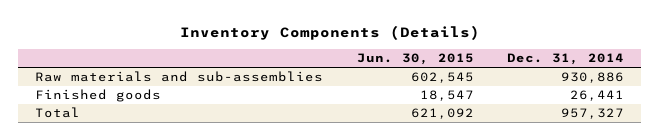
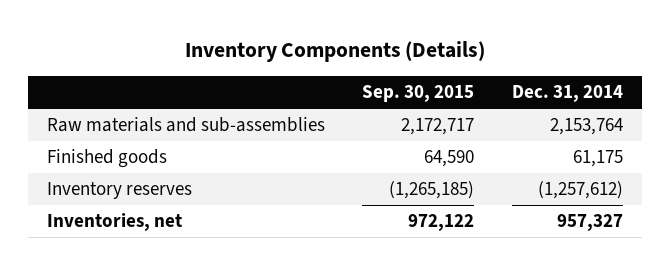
- | Jun. 30, 2015 | Dec. 31, 2014
+ | Sep. 30, 2015 | Dec. 31, 2014
- Raw materials and sub-assemblies | 602,545 | 930,886
- Finished goods | 18,547 | 26,441
- Total | 621,092 | 957,327
+ Raw materials and sub-assemblies | 2,172,717 | 2,153,764
+ Finished goods | 64,590 | 61,175
+ Inventory reserves | (1,265,185) | (1,257,612)
+ Inventories, net | 972,122 | 957,327

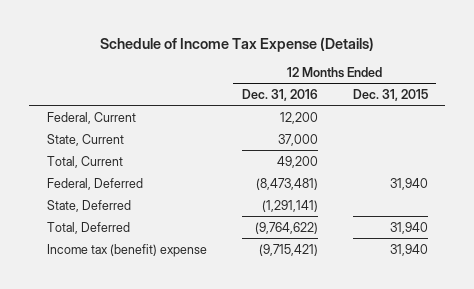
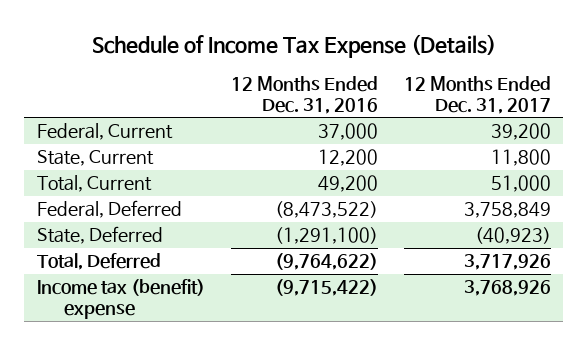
- | 12 Months Ended Dec. 31, 2016 | 12 Months Ended Dec. 31, 2015
+ | 12 Months Ended Dec. 31, 2016 | 12 Months Ended Dec. 31, 2017
- Federal, Current | 12,200 |
- State, Current | 37,000 |
+ Federal, Current | 37,000 | 39,200
+ State, Current | 12,200 | 11,800
- Federal, Deferred | (8,473,481) | 31,940
- State, Deferred | (1,291,141) |
+ Federal, Deferred | (8,473,522) | 3,758,849
+ State, Deferred | (1,291,100) | (40,923)
- Income tax (benefit) expense | (9,715,421) | 31,940
+ Income tax (benefit) expense | (9,715,422) | 3,768,926

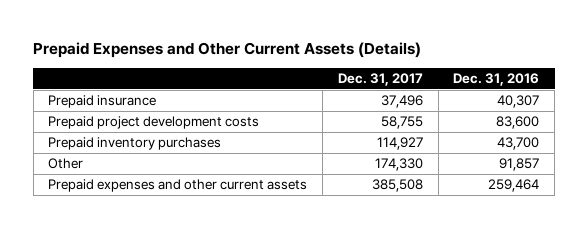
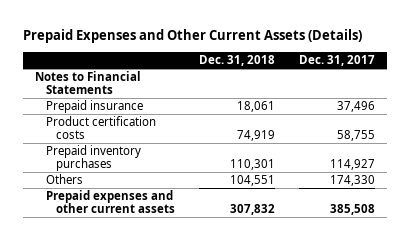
- | Dec. 31, 2017 | Dec. 31, 2016
+ | Dec. 31, 2018 | Dec. 31, 2017
+ Notes to Financial Statements
- Prepaid project development costs | 58,755 | 83,600
+ Product certification costs | 74,919 | 58,755
- Other | 174,330 | 91,857
+ Others | 104,551 | 174,330

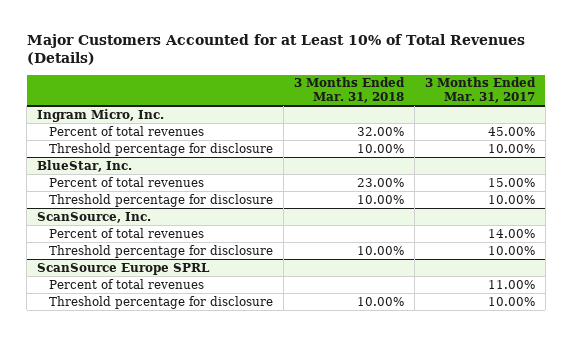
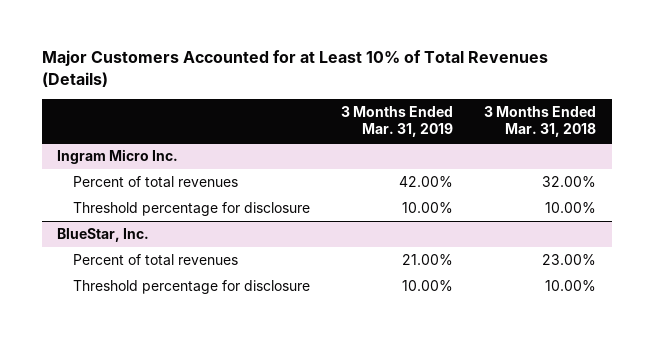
- | 3 Months Ended Mar. 31, 2018 | 3 Months Ended Mar. 31, 2017
+ | 3 Months Ended Mar. 31, 2019 | 3 Months Ended Mar. 31, 2018
- Ingram Micro, Inc.
+ Ingram Micro Inc.
- ScanSource, Inc.
- Percent of total revenues | | 14.00%
- Threshold percentage for disclosure | 10.00% | 10.00%
- ScanSource Europe SPRL
- Percent of total revenues | | 11.00%
- Threshold percentage for disclosure | 10.00% | 10.00%

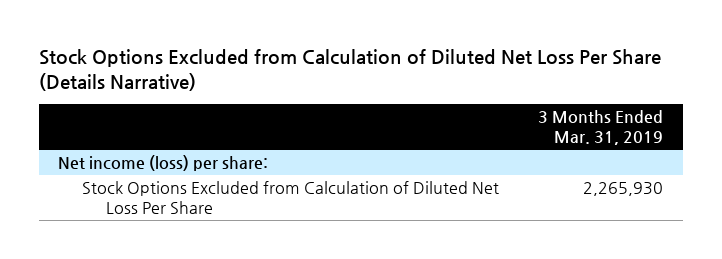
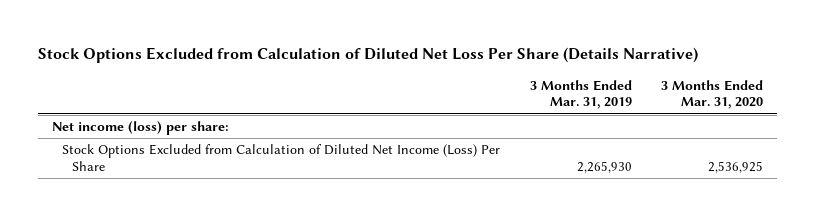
- | 3 Months Ended Mar. 31, 2019
+ | 3 Months Ended Mar. 31, 2019 | 3 Months Ended Mar. 31, 2020
- Stock Options Excluded from Calculation of Diluted Net Loss Per Share | 2,265,930
+ Stock Options Excluded from Calculation of Diluted Net Income (Loss) Per Share | 2,265,930 | 2,536,925

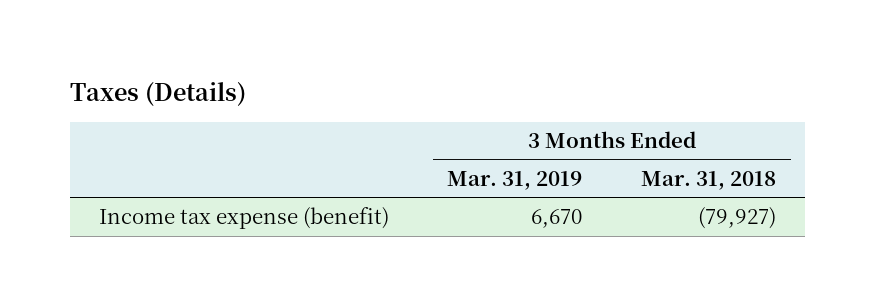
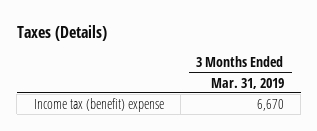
- | 3 Months Ended Mar. 31, 2019 | 3 Months Ended Mar. 31, 2018
+ | 3 Months Ended Mar. 31, 2019
- Income tax expense (benefit) | 6,670 | (79,927)
+ Income tax (benefit) expense | 6,670

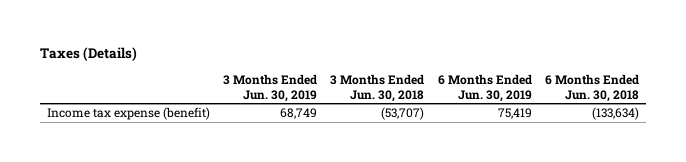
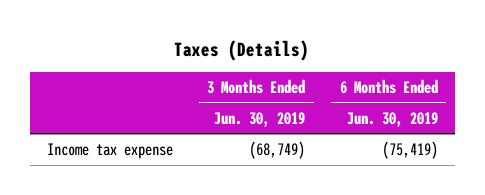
- | 3 Months Ended Jun. 30, 2019 | 3 Months Ended Jun. 30, 2018 | 6 Months Ended Jun. 30, 2019 | 6 Months Ended Jun. 30, 2018
+ | 3 Months Ended Jun. 30, 2019 | 6 Months Ended Jun. 30, 2019
- Income tax expense (benefit) | 68,749 | (53,707) | 75,419 | (133,634)
+ Income tax expense | (68,749) | (75,419)

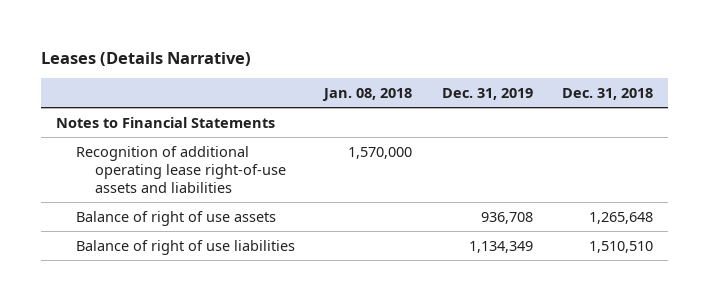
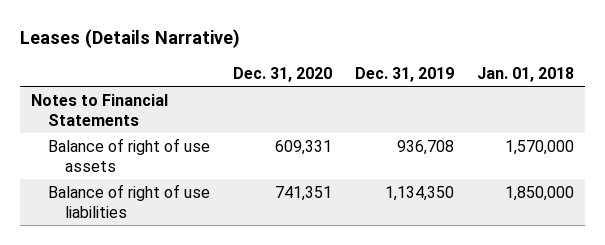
- | Jan. 08, 2018 | Dec. 31, 2019 | Dec. 31, 2018
+ | Dec. 31, 2020 | Dec. 31, 2019 | Jan. 01, 2018
- Recognition of additional operating lease right-of-use assets and liabilities | 1,570,000 | |
- Balance of right of use liabilities | | 1,134,349 | 1,510,510
+ Balance of right of use liabilities | 741,351 | 1,134,350 | 1,850,000

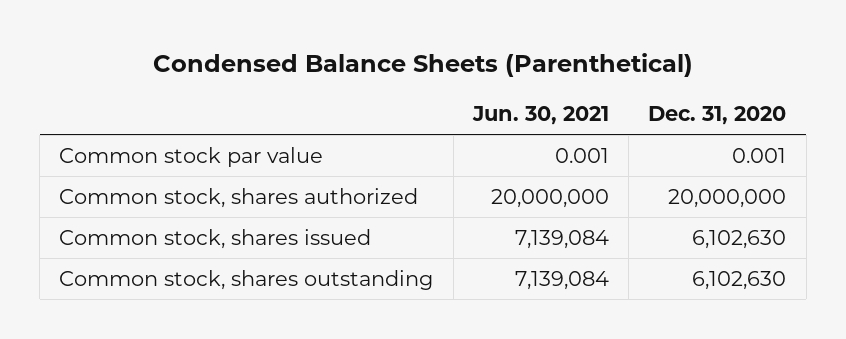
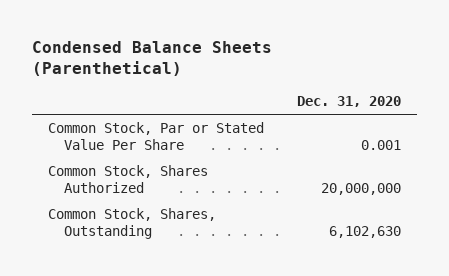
- | Jun. 30, 2021 | Dec. 31, 2020
+ | Dec. 31, 2020
- Common stock par value | 0.001 | 0.001
- Common stock, shares authorized | 20,000,000 | 20,000,000
- Common stock, shares issued | 7,139,084 | 6,102,630
- Common stock, shares outstanding | 7,139,084 | 6,102,630
+ Common Stock, Par or Stated Value Per Share | 0.001
+ Common Stock, Shares Authorized | 20,000,000
+ Common Stock, Shares, Outstanding | 6,102,630

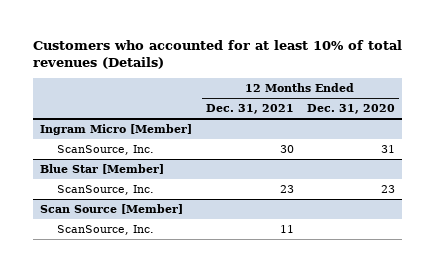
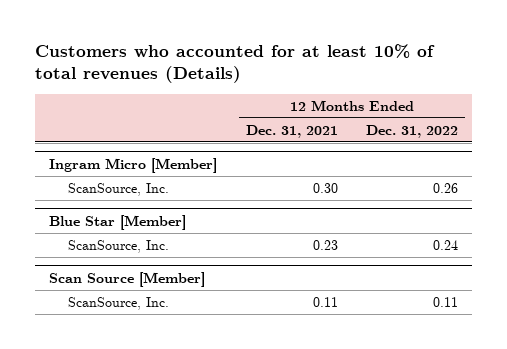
- | 12 Months Ended Dec. 31, 2021 | 12 Months Ended Dec. 31, 2020
+ | 12 Months Ended Dec. 31, 2021 | 12 Months Ended Dec. 31, 2022
@ Ingram Micro [Member]
- ScanSource, Inc. | 30 | 31
+ ScanSource, Inc. | 0.30 | 0.26
@ Blue Star [Member]
- ScanSource, Inc. | 23 | 23
+ ScanSource, Inc. | 0.23 | 0.24
@ Scan Source [Member]
- ScanSource, Inc. | 11 |
+ ScanSource, Inc. | 0.11 | 0.11

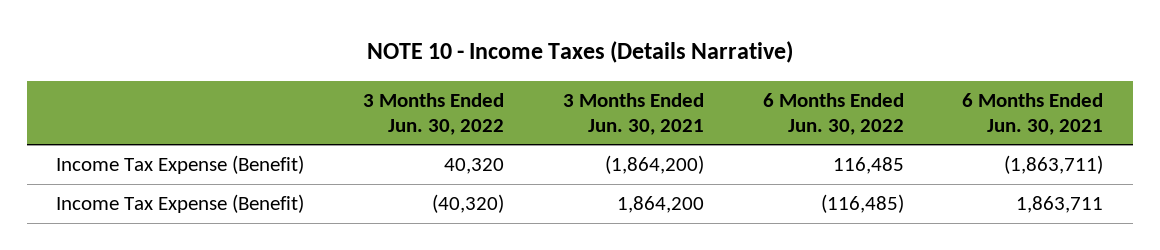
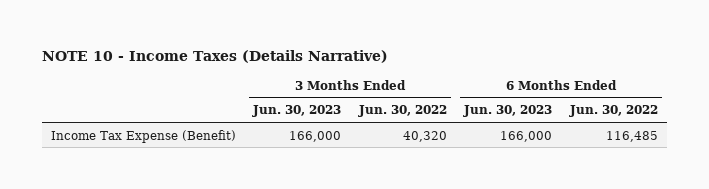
- | 3 Months Ended Jun. 30, 2022 | 3 Months Ended Jun. 30, 2021 | 6 Months Ended Jun. 30, 2022 | 6 Months Ended Jun. 30, 2021
+ | 3 Months Ended Jun. 30, 2023 | 3 Months Ended Jun. 30, 2022 | 6 Months Ended Jun. 30, 2023 | 6 Months Ended Jun. 30, 2022
- Income Tax Expense (Benefit) | (40,320) | 1,864,200 | (116,485) | 1,863,711

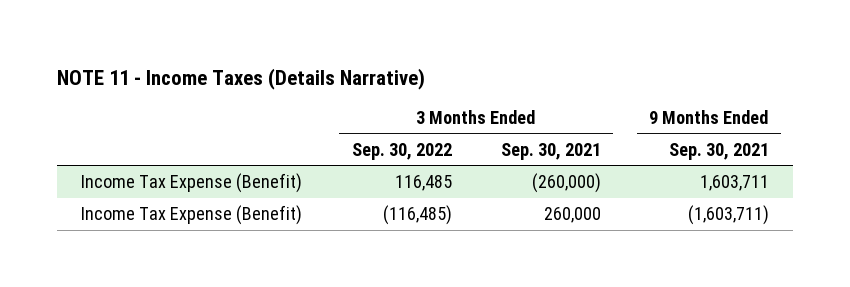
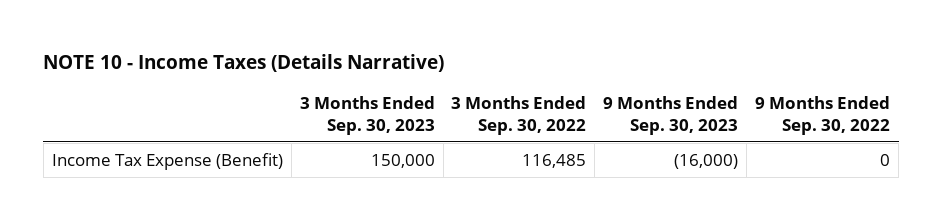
- NOTE 11 - Income Taxes (Details Narrative)
+ NOTE 10 - Income Taxes (Details Narrative)
- | 3 Months Ended Sep. 30, 2022 | 3 Months Ended Sep. 30, 2021 | 9 Months Ended Sep. 30, 2021
+ | 3 Months Ended Sep. 30, 2023 | 3 Months Ended Sep. 30, 2022 | 9 Months Ended Sep. 30, 2023 | 9 Months Ended Sep. 30, 2022
- Income Tax Expense (Benefit) | (116,485) | 260,000 | (1,603,711)

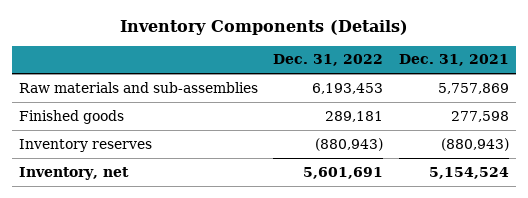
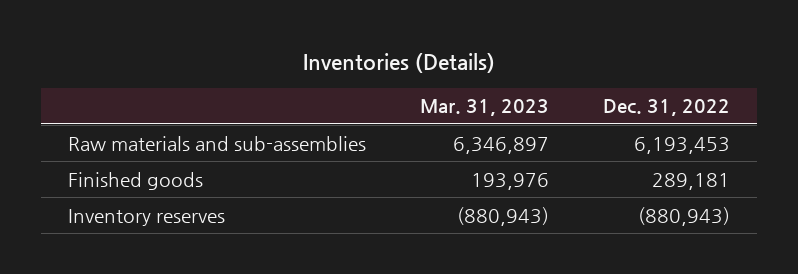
- Inventory Components (Details)
+ Inventories (Details)
- | Dec. 31, 2022 | Dec. 31, 2021
+ | Mar. 31, 2023 | Dec. 31, 2022
- Inventory, net | 5,601,691 | 5,154,524

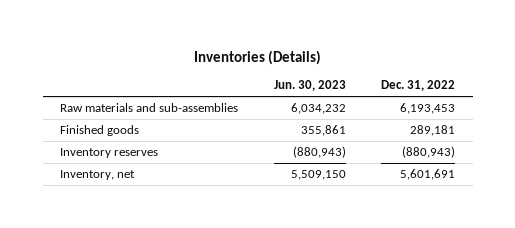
- | Mar. 31, 2023 | Dec. 31, 2022
+ | Jun. 30, 2023 | Dec. 31, 2022
+ Inventory, net | 5,509,150 | 5,601,691

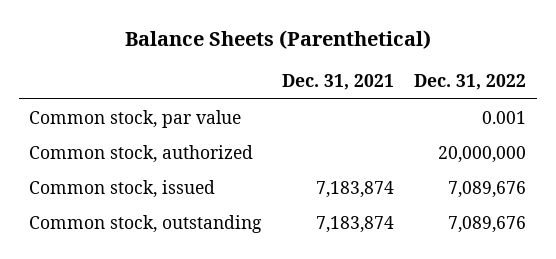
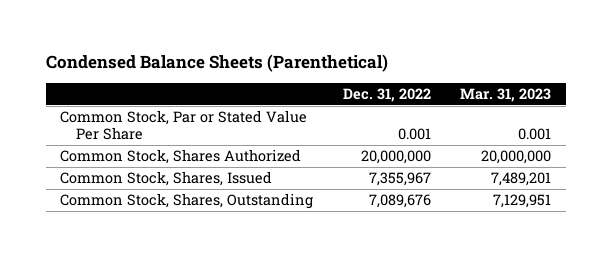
- Balance Sheets (Parenthetical)
+ Condensed Balance Sheets (Parenthetical)
- | Dec. 31, 2021 | Dec. 31, 2022
+ | Dec. 31, 2022 | Mar. 31, 2023
- Common stock, par value | | 0.001
- Common stock, authorized | | 20,000,000
- Common stock, issued | 7,183,874 | 7,089,676
- Common stock, outstanding | 7,183,874 | 7,089,676
+ Common Stock, Par or Stated Value Per Share | 0.001 | 0.001
+ Common Stock, Shares Authorized | 20,000,000 | 20,000,000
+ Common Stock, Shares, Issued | 7,355,967 | 7,489,201
+ Common Stock, Shares, Outstanding | 7,089,676 | 7,129,951

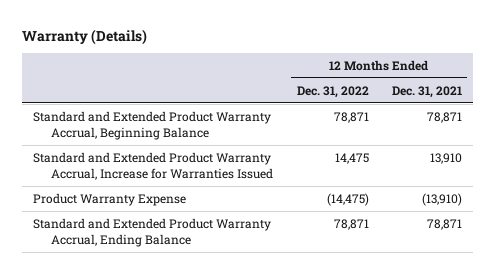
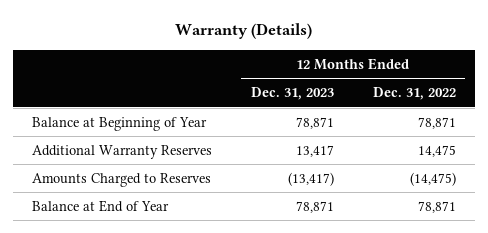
- | 12 Months Ended Dec. 31, 2022 | 12 Months Ended Dec. 31, 2021
+ | 12 Months Ended Dec. 31, 2023 | 12 Months Ended Dec. 31, 2022
- Standard and Extended Product Warranty Accrual, Beginning Balance | 78,871 | 78,871
- Standard and Extended Product Warranty Accrual, Increase for Warranties Issued | 14,475 | 13,910
- Product Warranty Expense | (14,475) | (13,910)
- Standard and Extended Product Warranty Accrual, Ending Balance | 78,871 | 78,871
+ Balance at Beginning of Year | 78,871 | 78,871
+ Additional Warranty Reserves | 13,417 | 14,475
+ Amounts Charged to Reserves | (13,417) | (14,475)
+ Balance at End of Year | 78,871 | 78,871

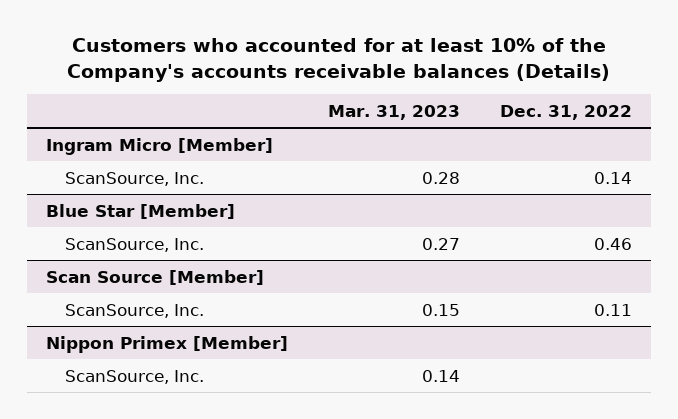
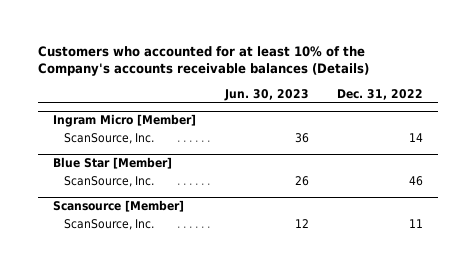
- | Mar. 31, 2023 | Dec. 31, 2022
+ | Jun. 30, 2023 | Dec. 31, 2022
@ Ingram Micro [Member]
- ScanSource, Inc. | 0.28 | 0.14
+ ScanSource, Inc. | 36 | 14
@ Blue Star [Member]
- ScanSource, Inc. | 0.27 | 0.46
- Scan Source [Member]
- ScanSource, Inc. | 0.15 | 0.11
- Nippon Primex [Member]
- ScanSource, Inc. | 0.14 |
@ Blue Star [Member]
+ ScanSource, Inc. | 26 | 46
+ Scansource [Member]
+ ScanSource, Inc. | 12 | 11

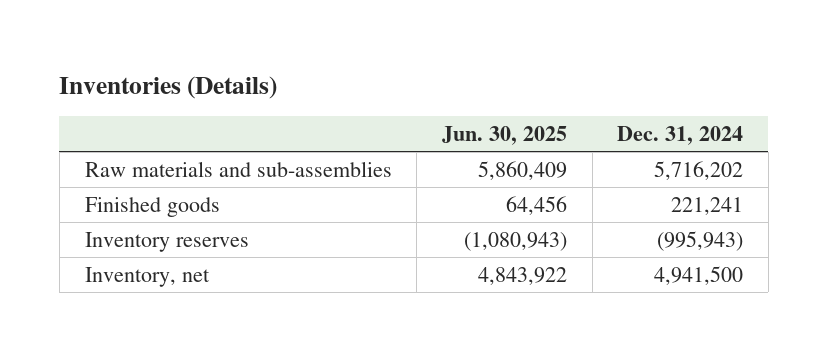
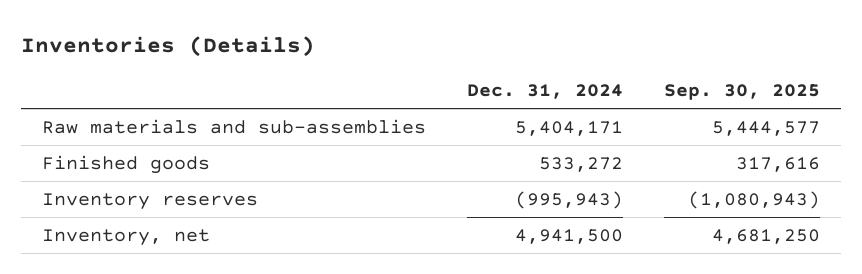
- | Jun. 30, 2025 | Dec. 31, 2024
+ | Dec. 31, 2024 | Sep. 30, 2025
- Raw materials and sub-assemblies | 5,860,409 | 5,716,202
- Finished goods | 64,456 | 221,241
+ Raw materials and sub-assemblies | 5,404,171 | 5,444,577
+ Finished goods | 533,272 | 317,616

